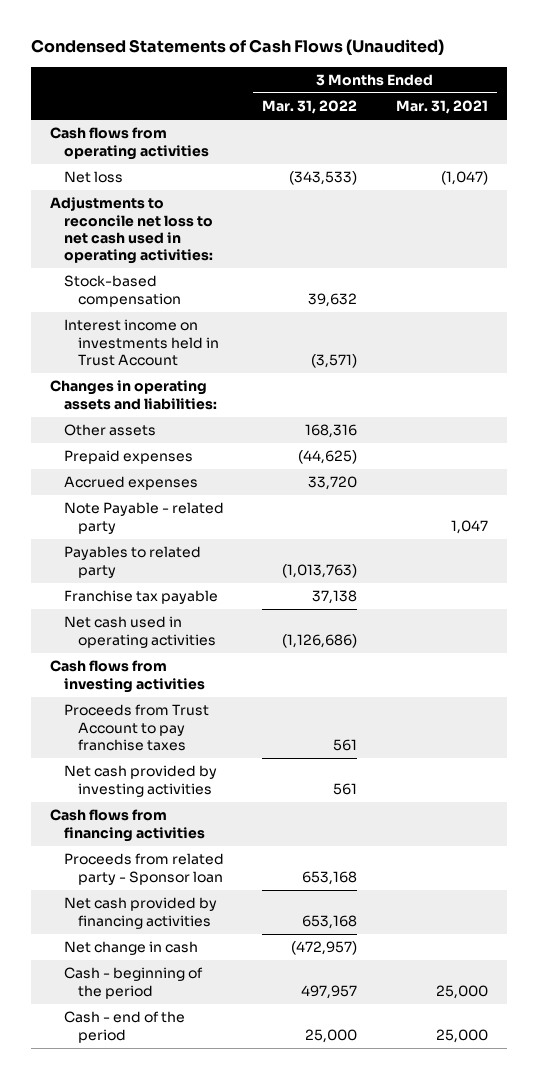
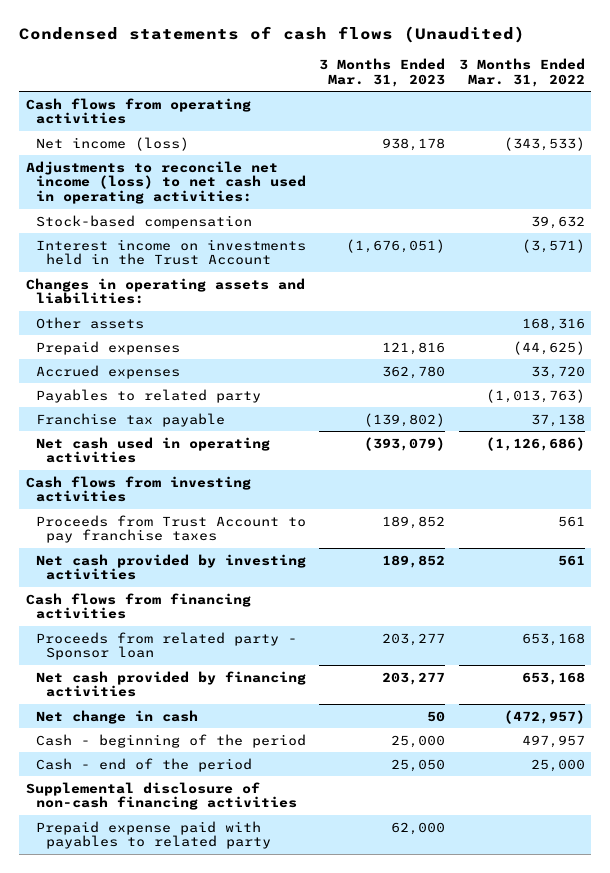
- Condensed Statements of Cash Flows (Unaudited)
+ Condensed statements of cash flows (Unaudited)
- | 3 Months Ended Mar. 31, 2022 | 3 Months Ended Mar. 31, 2021
+ | 3 Months Ended Mar. 31, 2023 | 3 Months Ended Mar. 31, 2022
- Net loss | (343,533) | (1,047)
- Adjustments to reconcile net loss to net cash used in operating activities:
+ Net income (loss) | 938,178 | (343,533)
+ Adjustments to reconcile net income (loss) to net cash used in operating activities:
- Interest income on investments held in Trust Account | (3,571) |
+ Interest income on investments held in the Trust Account | (1,676,051) | (3,571)
- Note Payable - related party | | 1,047
+ Supplemental disclosure of non-cash financing activities
+ Prepaid expense paid with payables to related party | 62,000 |

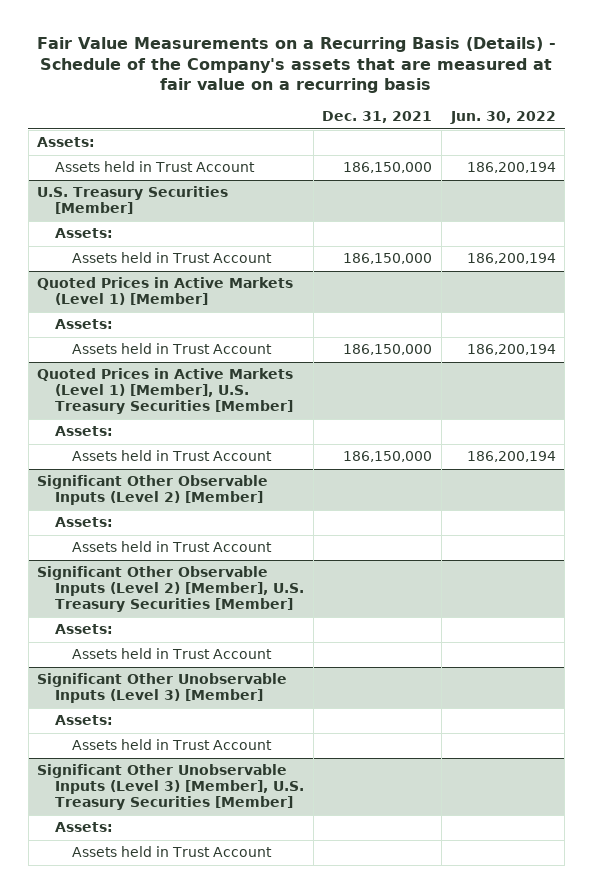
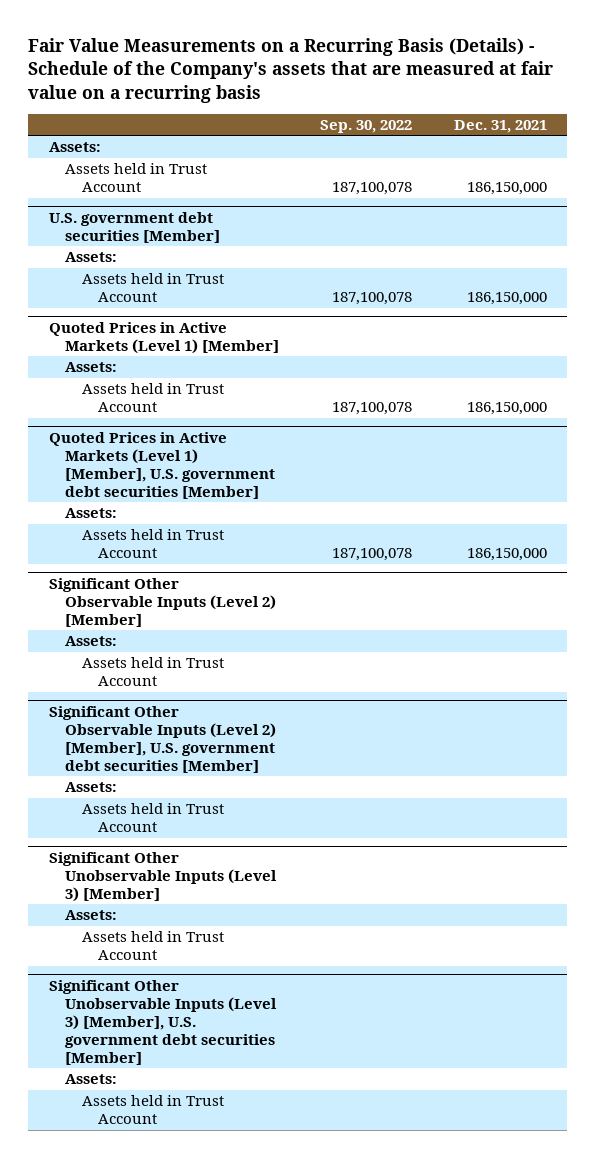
- | Dec. 31, 2021 | Jun. 30, 2022
+ | Sep. 30, 2022 | Dec. 31, 2021
- U.S. Treasury Securities [Member]
+ U.S. government debt securities [Member]
- Quoted Prices in Active Markets (Level 1) [Member], U.S. Treasury Securities [Member]
+ Quoted Prices in Active Markets (Level 1) [Member], U.S. government debt securities [Member]
- Significant Other Observable Inputs (Level 2) [Member], U.S. Treasury Securities [Member]
+ Significant Other Observable Inputs (Level 2) [Member], U.S. government debt securities [Member]
- Significant Other Unobservable Inputs (Level 3) [Member], U.S. Treasury Securities [Member]
+ Significant Other Unobservable Inputs (Level 3) [Member], U.S. government debt securities [Member]

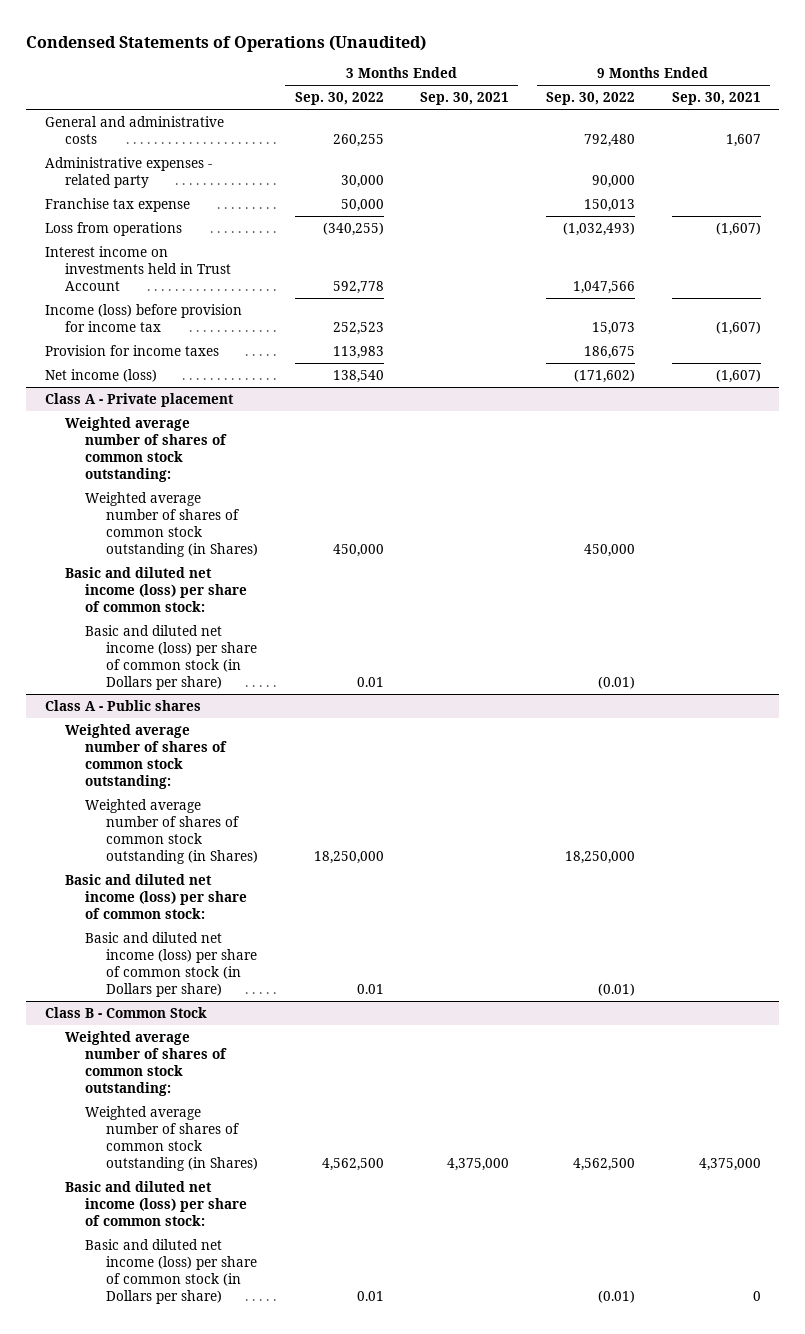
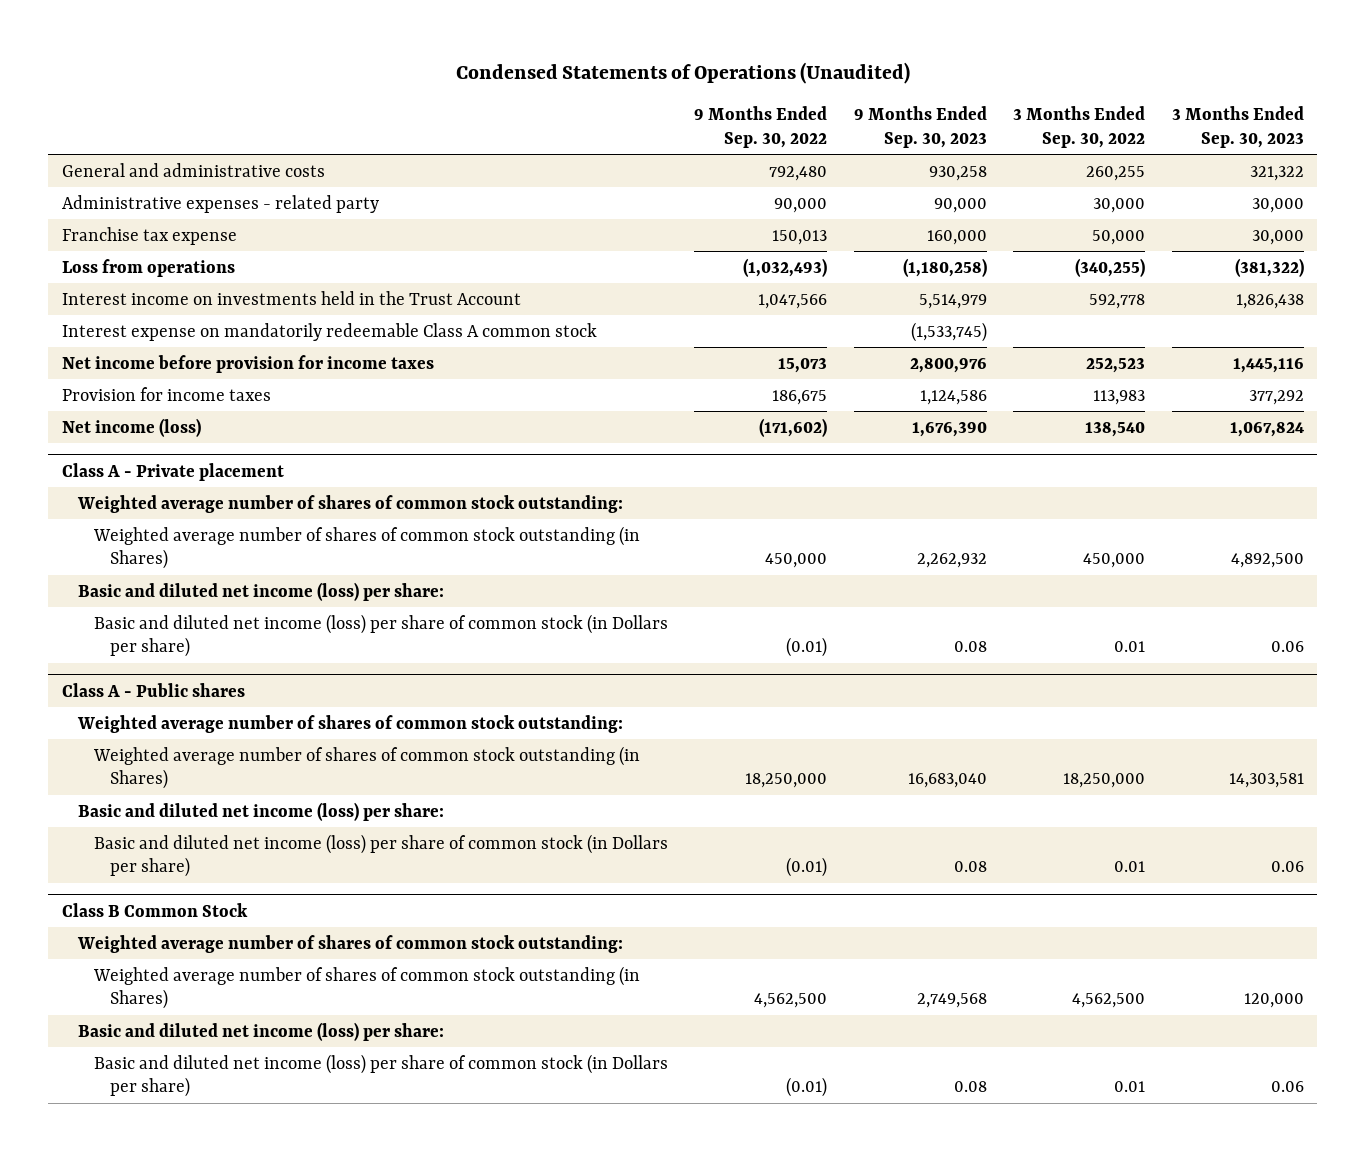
- | 3 Months Ended Sep. 30, 2022 | 3 Months Ended Sep. 30, 2021 | 9 Months Ended Sep. 30, 2022 | 9 Months Ended Sep. 30, 2021
+ | 9 Months Ended Sep. 30, 2022 | 9 Months Ended Sep. 30, 2023 | 3 Months Ended Sep. 30, 2022 | 3 Months Ended Sep. 30, 2023
- Interest income on investments held in Trust Account | 592,778 | | 1,047,566 |
- Income (loss) before provision for income tax | 252,523 | | 15,073 | (1,607)
+ Interest income on investments held in the Trust Account | 1,047,566 | 5,514,979 | 592,778 | 1,826,438
+ Interest expense on mandatorily redeemable Class A common stock | | (1,533,745) | |
+ Net income before provision for income taxes | 15,073 | 2,800,976 | 252,523 | 1,445,116
@ Class A - Private placement
- Basic and diluted net income (loss) per share of common stock:
+ Basic and diluted net income (loss) per share:
@ Class A - Public shares
- Basic and diluted net income (loss) per share of common stock:
+ Basic and diluted net income (loss) per share:
- Class B - Common Stock
+ Class B Common Stock
- Basic and diluted net income (loss) per share of common stock:
+ Basic and diluted net income (loss) per share:

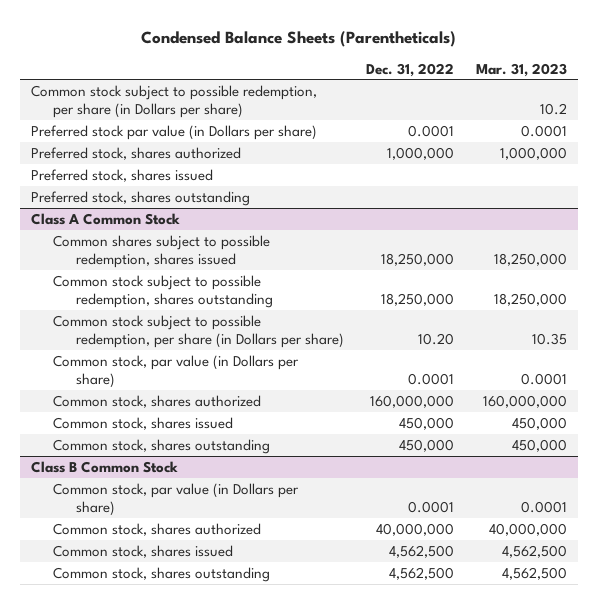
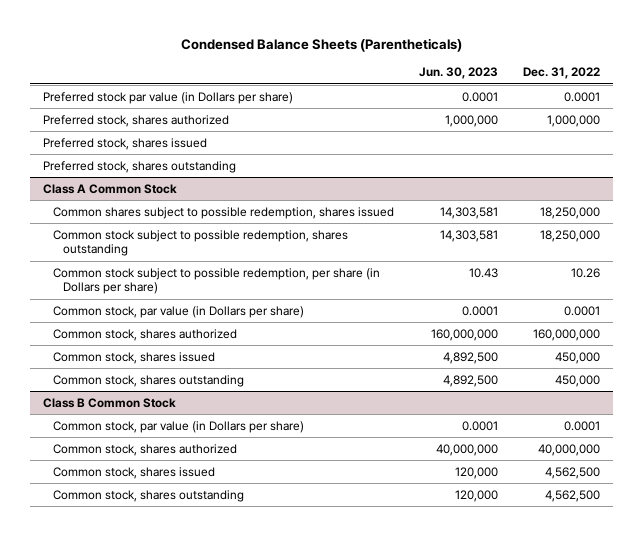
- | Dec. 31, 2022 | Mar. 31, 2023
+ | Jun. 30, 2023 | Dec. 31, 2022
- Common stock subject to possible redemption, per share (in Dollars per share) | | 10.2
@ Class A Common Stock
- Common stock subject to possible redemption, per share (in Dollars per share) | 10.20 | 10.35
+ Common stock subject to possible redemption, per share (in Dollars per share) | 10.43 | 10.26

